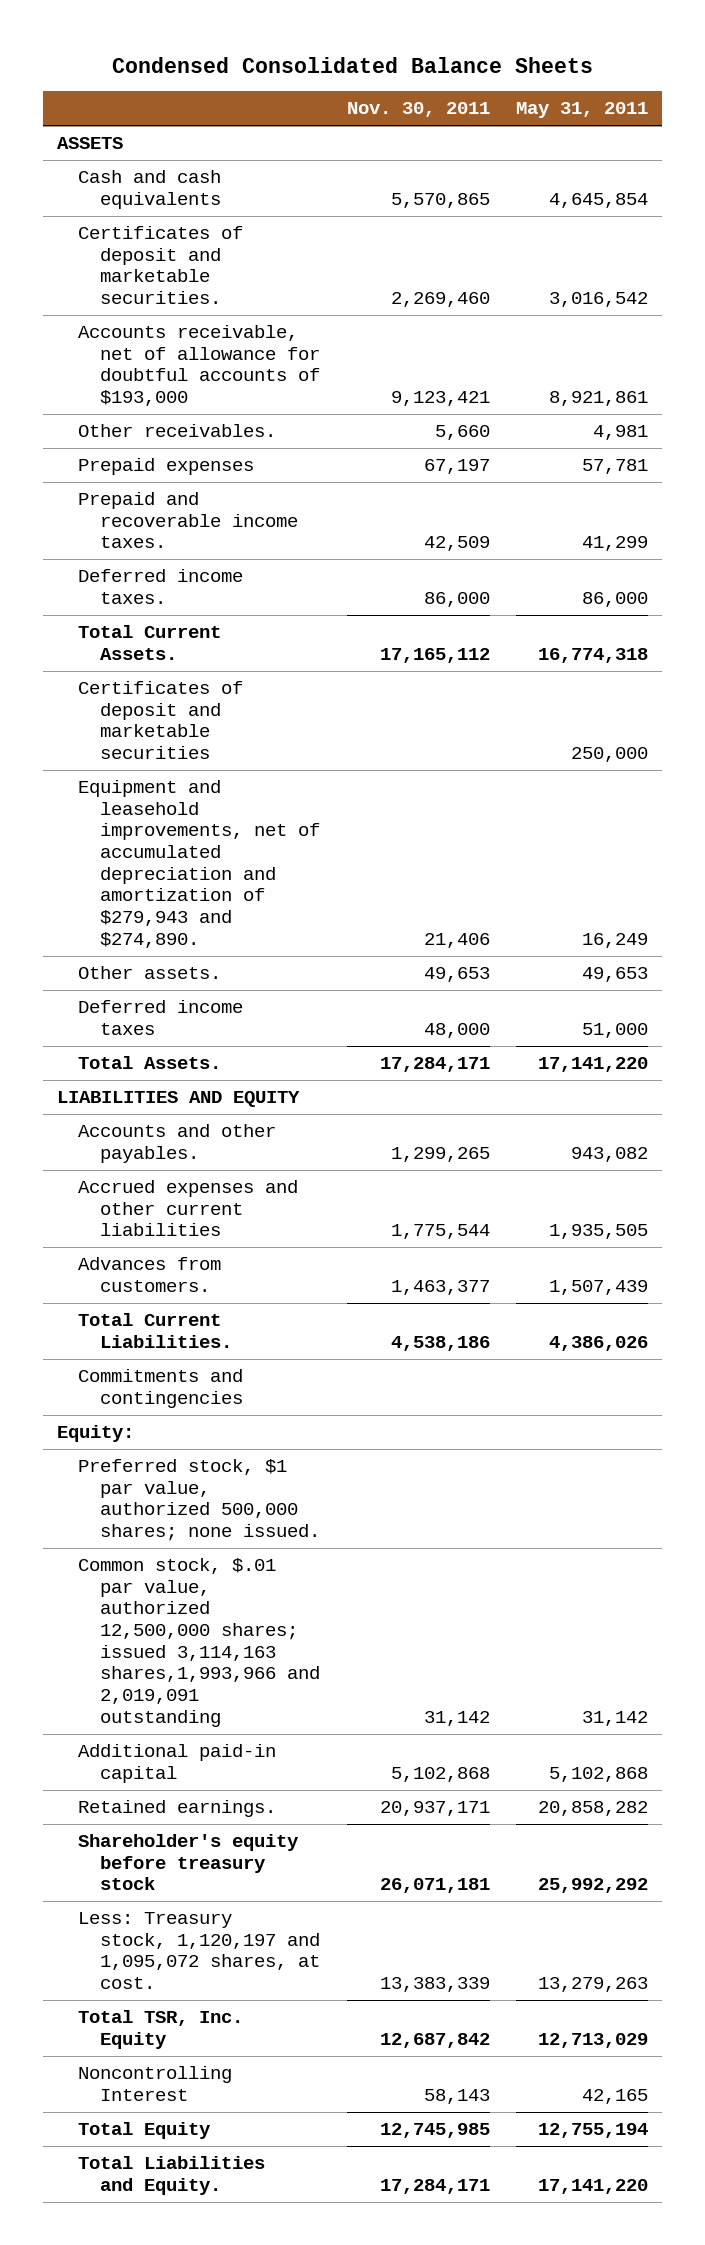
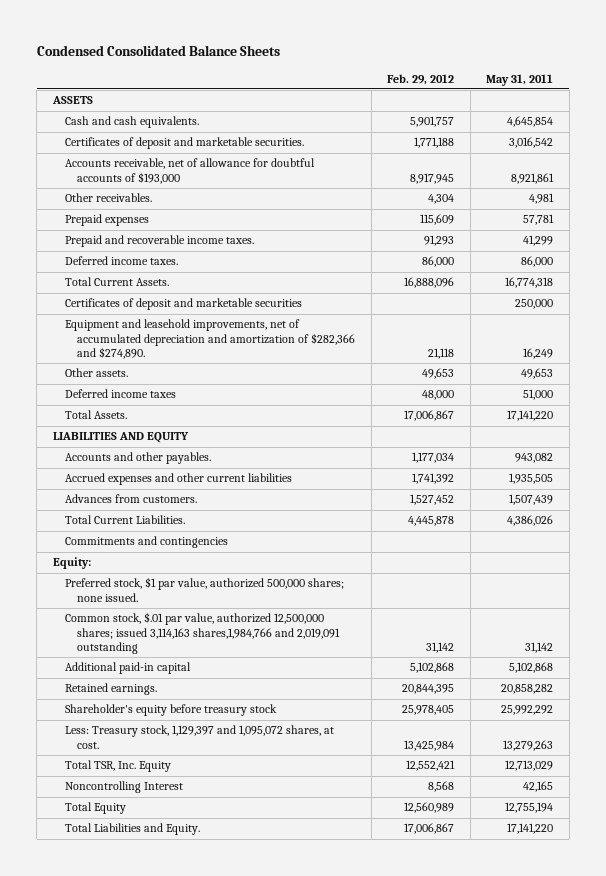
- | Nov. 30, 2011 | May 31, 2011
+ | Feb. 29, 2012 | May 31, 2011
- Cash and cash equivalents | 5,570,865 | 4,645,854
+ Cash and cash equivalents. | 5,901,757 | 4,645,854
- Equipment and leasehold improvements, net of accumulated depreciation and amortization of $279,943 and $274,890. | 21,406 | 16,249
+ Equipment and leasehold improvements, net of accumulated depreciation and amortization of $282,366 and $274,890. | 21,118 | 16,249
- Common stock, $.01 par value, authorized 12,500,000 shares; issued 3,114,163 shares,1,993,966 and 2,019,091 outstanding | 31,142 | 31,142
+ Common stock, $.01 par value, authorized 12,500,000 shares; issued 3,114,163 shares,1,984,766 and 2,019,091 outstanding | 31,142 | 31,142
- Less: Treasury stock, 1,120,197 and 1,095,072 shares, at cost. | 13,383,339 | 13,279,263
+ Less: Treasury stock, 1,129,397 and 1,095,072 shares, at cost. | 13,425,984 | 13,279,263

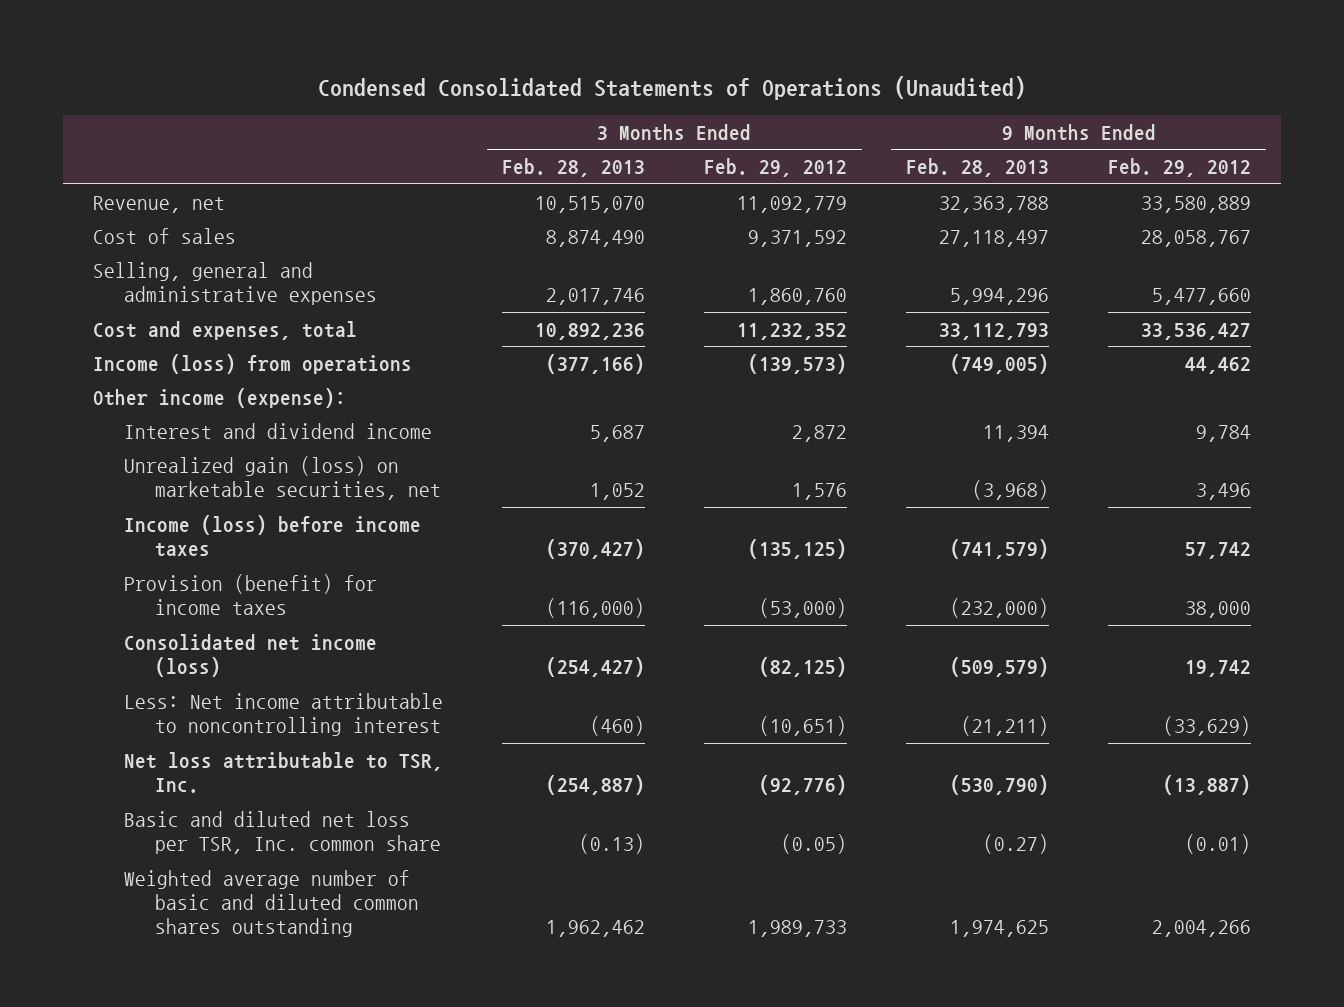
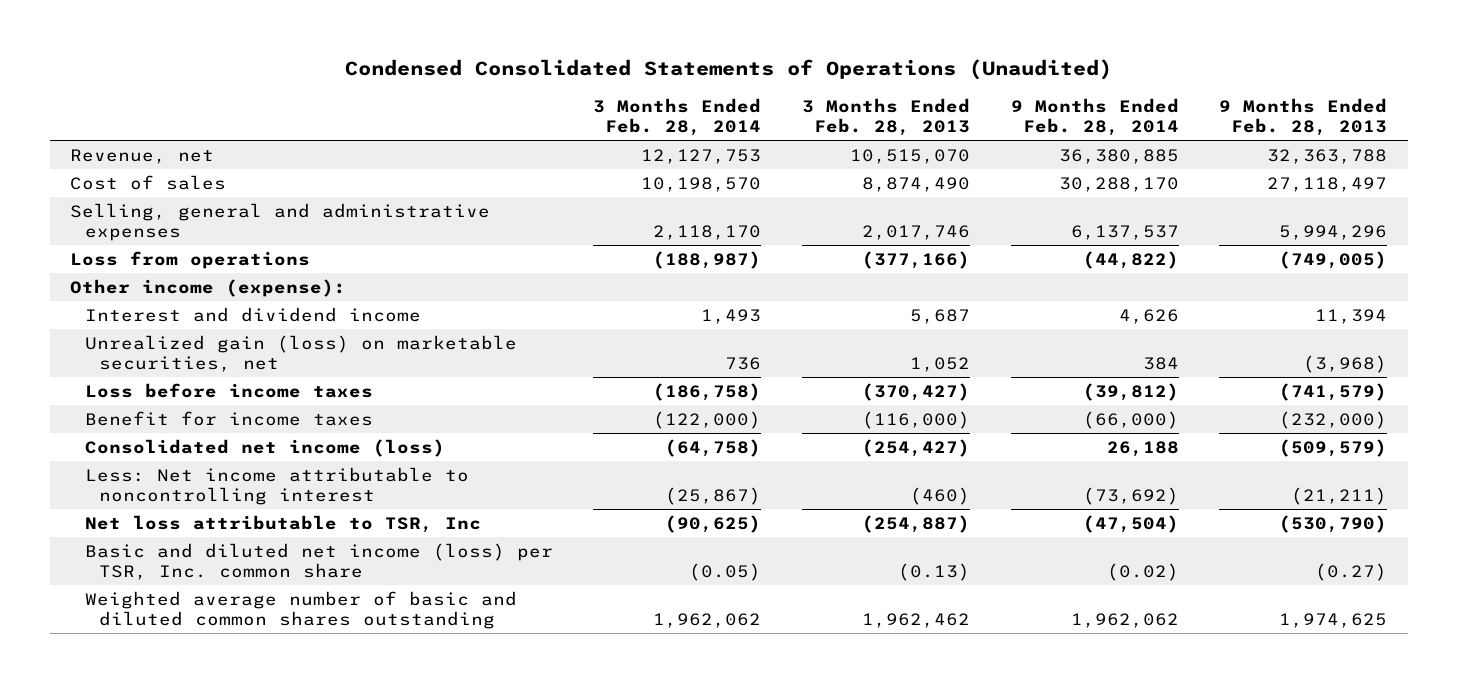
- | 3 Months Ended Feb. 28, 2013 | 3 Months Ended Feb. 29, 2012 | 9 Months Ended Feb. 28, 2013 | 9 Months Ended Feb. 29, 2012
+ | 3 Months Ended Feb. 28, 2014 | 3 Months Ended Feb. 28, 2013 | 9 Months Ended Feb. 28, 2014 | 9 Months Ended Feb. 28, 2013
- Cost and expenses, total | 10,892,236 | 11,232,352 | 33,112,793 | 33,536,427
- Income (loss) from operations | (377,166) | (139,573) | (749,005) | 44,462
+ Loss from operations | (188,987) | (377,166) | (44,822) | (749,005)
- Income (loss) before income taxes | (370,427) | (135,125) | (741,579) | 57,742
- Provision (benefit) for income taxes | (116,000) | (53,000) | (232,000) | 38,000
+ Loss before income taxes | (186,758) | (370,427) | (39,812) | (741,579)
+ Benefit for income taxes | (122,000) | (116,000) | (66,000) | (232,000)
- Net loss attributable to TSR, Inc. | (254,887) | (92,776) | (530,790) | (13,887)
- Basic and diluted net loss per TSR, Inc. common share | (0.13) | (0.05) | (0.27) | (0.01)
+ Net loss attributable to TSR, Inc | (90,625) | (254,887) | (47,504) | (530,790)
+ Basic and diluted net income (loss) per TSR, Inc. common share | (0.05) | (0.13) | (0.02) | (0.27)

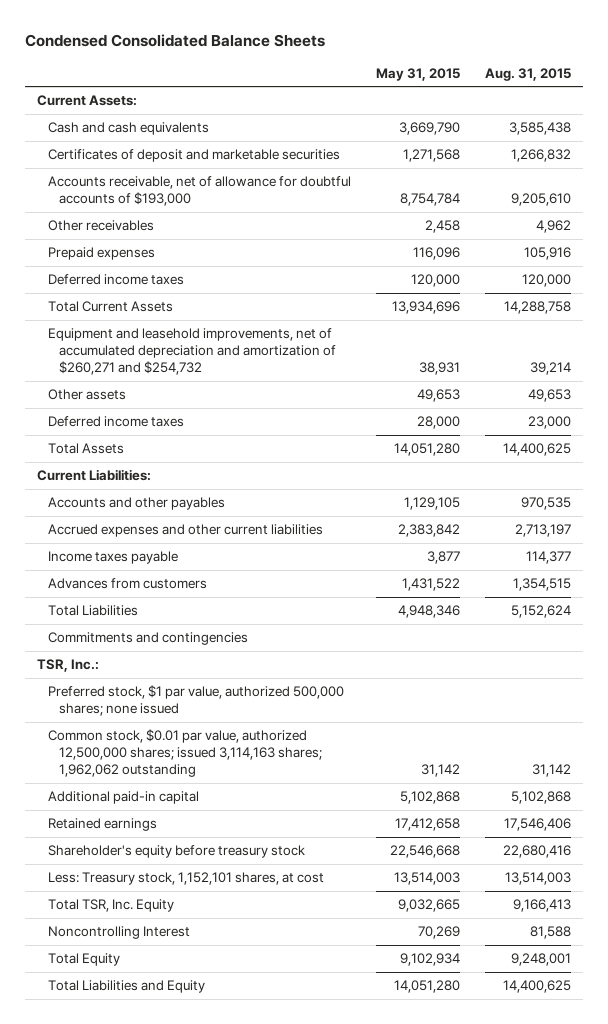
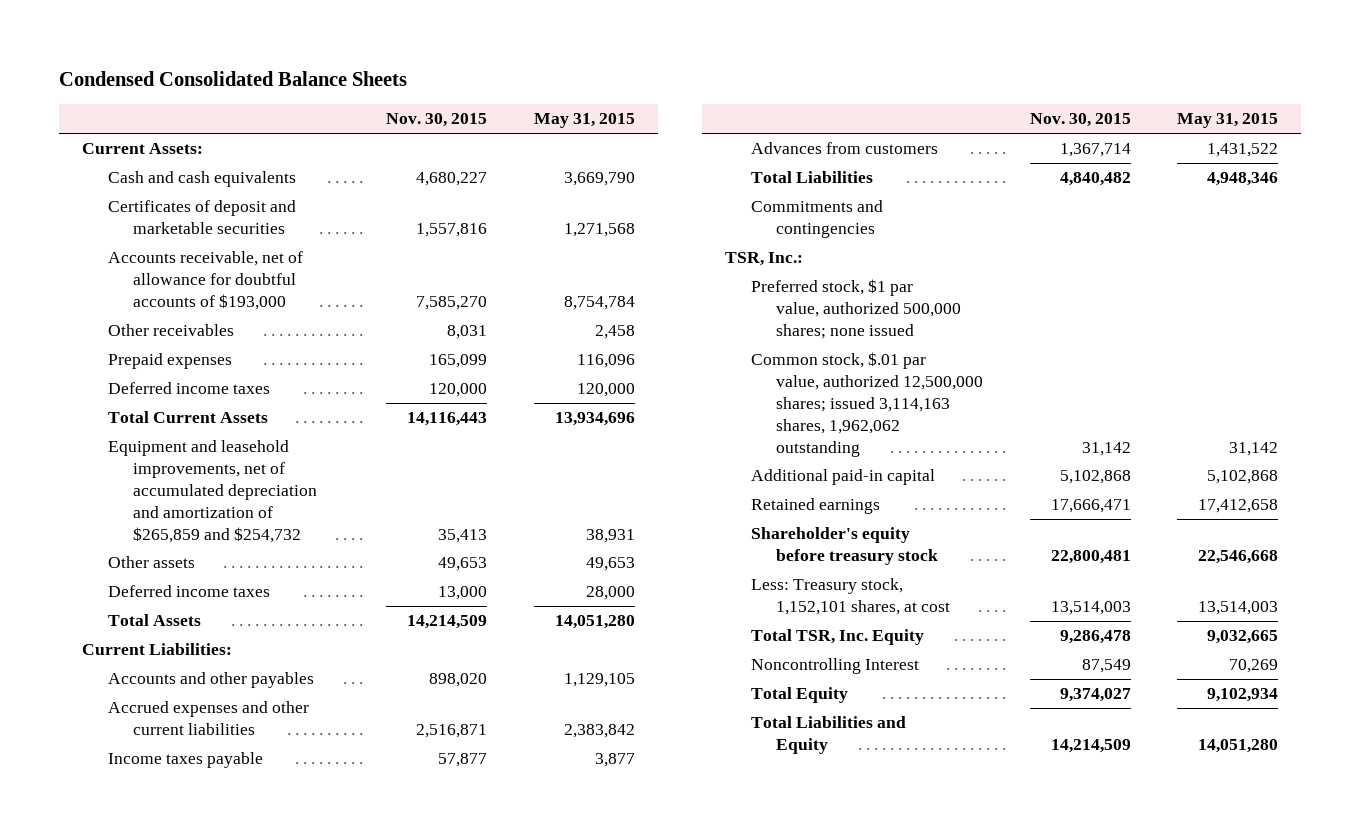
- | May 31, 2015 | Aug. 31, 2015
+ | Nov. 30, 2015 | May 31, 2015
- Equipment and leasehold improvements, net of accumulated depreciation and amortization of $260,271 and $254,732 | 38,931 | 39,214
+ Equipment and leasehold improvements, net of accumulated depreciation and amortization of $265,859 and $254,732 | 35,413 | 38,931
- Common stock, $0.01 par value, authorized 12,500,000 shares; issued 3,114,163 shares; 1,962,062 outstanding | 31,142 | 31,142
+ Common stock, $.01 par value, authorized 12,500,000 shares; issued 3,114,163 shares, 1,962,062 outstanding | 31,142 | 31,142

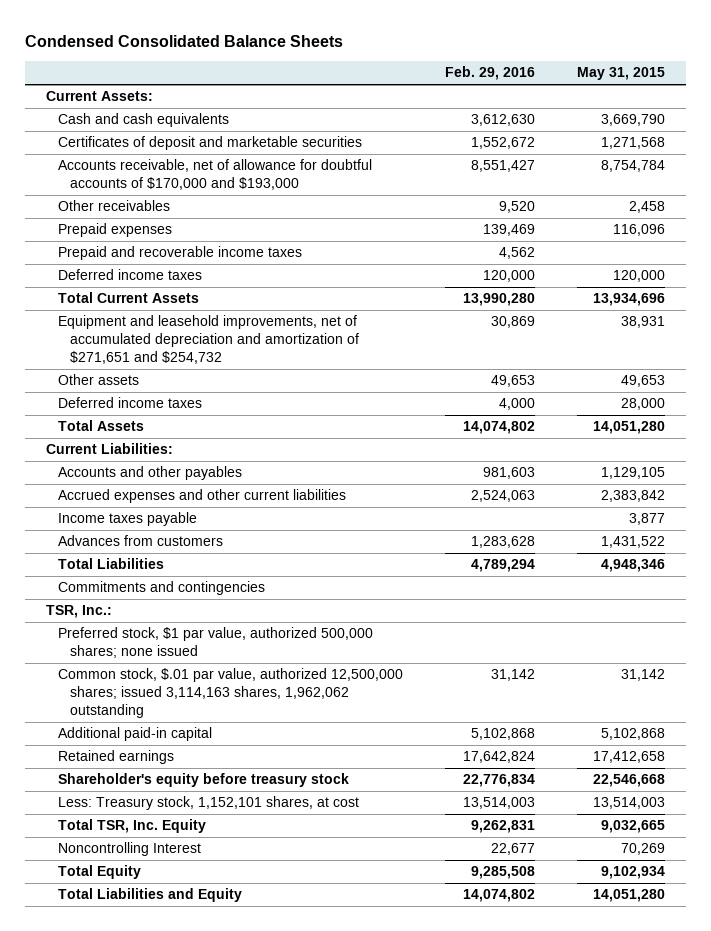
- | Nov. 30, 2015 | May 31, 2015
+ | Feb. 29, 2016 | May 31, 2015
- Accounts receivable, net of allowance for doubtful accounts of $193,000 | 7,585,270 | 8,754,784
+ Accounts receivable, net of allowance for doubtful accounts of $170,000 and $193,000 | 8,551,427 | 8,754,784
+ Prepaid and recoverable income taxes | 4,562 |
- Equipment and leasehold improvements, net of accumulated depreciation and amortization of $265,859 and $254,732 | 35,413 | 38,931
+ Equipment and leasehold improvements, net of accumulated depreciation and amortization of $271,651 and $254,732 | 30,869 | 38,931

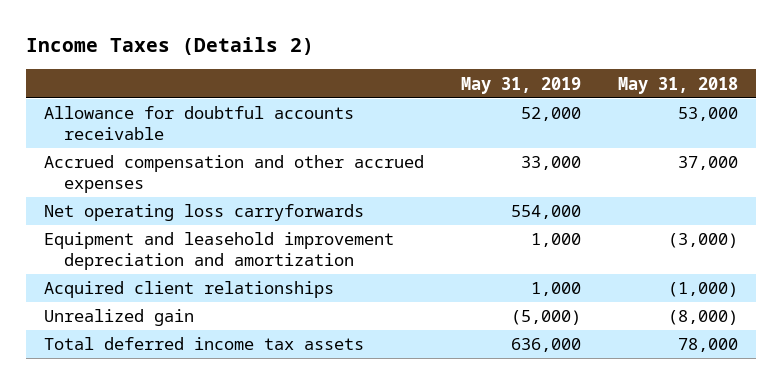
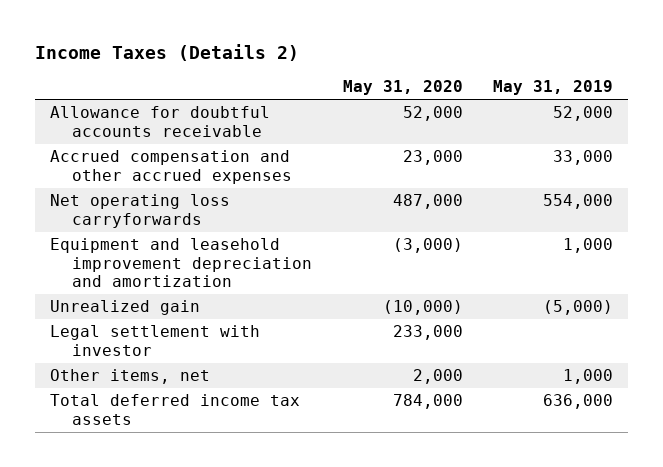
- | May 31, 2019 | May 31, 2018
+ | May 31, 2020 | May 31, 2019
- Acquired client relationships | 1,000 | (1,000)
+ Legal settlement with investor | 233,000 |
+ Other items, net | 2,000 | 1,000

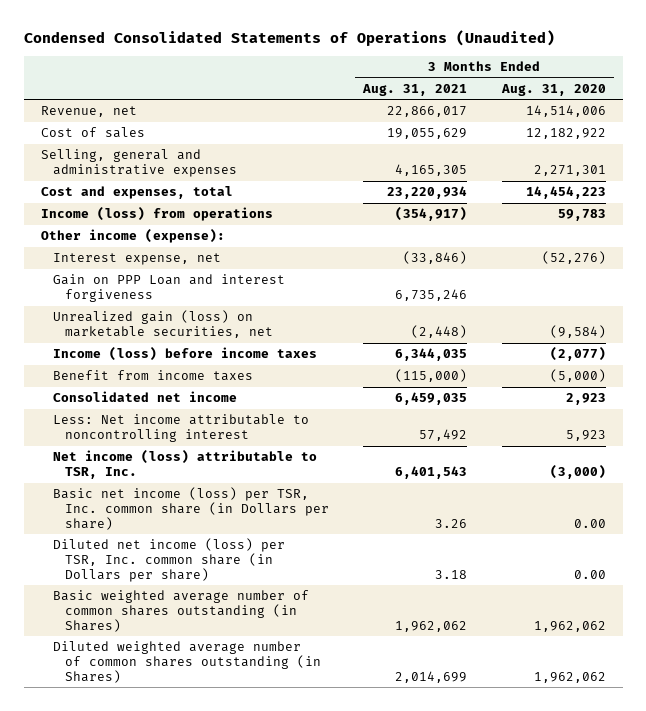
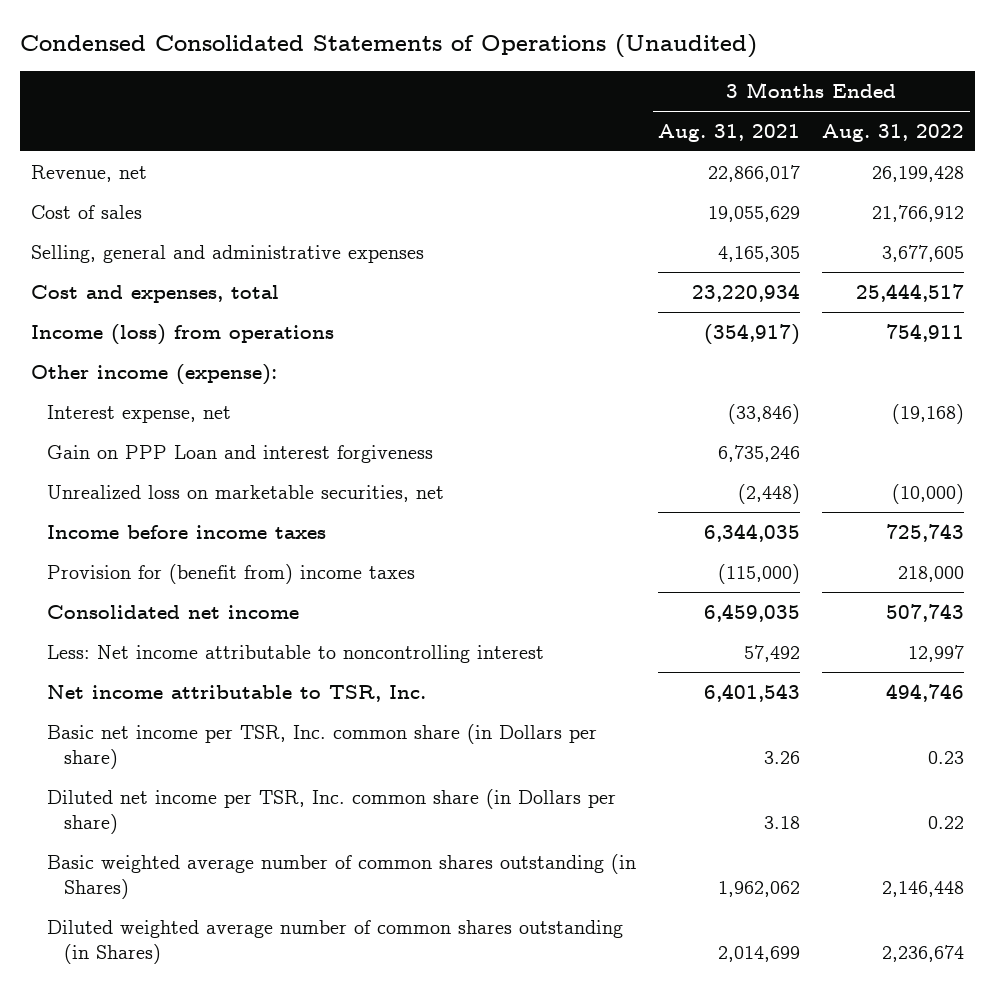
- | 3 Months Ended Aug. 31, 2021 | 3 Months Ended Aug. 31, 2020
+ | 3 Months Ended Aug. 31, 2021 | 3 Months Ended Aug. 31, 2022
- Unrealized gain (loss) on marketable securities, net | (2,448) | (9,584)
- Income (loss) before income taxes | 6,344,035 | (2,077)
- Benefit from income taxes | (115,000) | (5,000)
+ Unrealized loss on marketable securities, net | (2,448) | (10,000)
+ Income before income taxes | 6,344,035 | 725,743
+ Provision for (benefit from) income taxes | (115,000) | 218,000
- Net income (loss) attributable to TSR, Inc. | 6,401,543 | (3,000)
- Basic net income (loss) per TSR, Inc. common share (in Dollars per share) | 3.26 | 0.00
- Diluted net income (loss) per TSR, Inc. common share (in Dollars per share) | 3.18 | 0.00
+ Net income attributable to TSR, Inc. | 6,401,543 | 494,746
+ Basic net income per TSR, Inc. common share (in Dollars per share) | 3.26 | 0.23
+ Diluted net income per TSR, Inc. common share (in Dollars per share) | 3.18 | 0.22

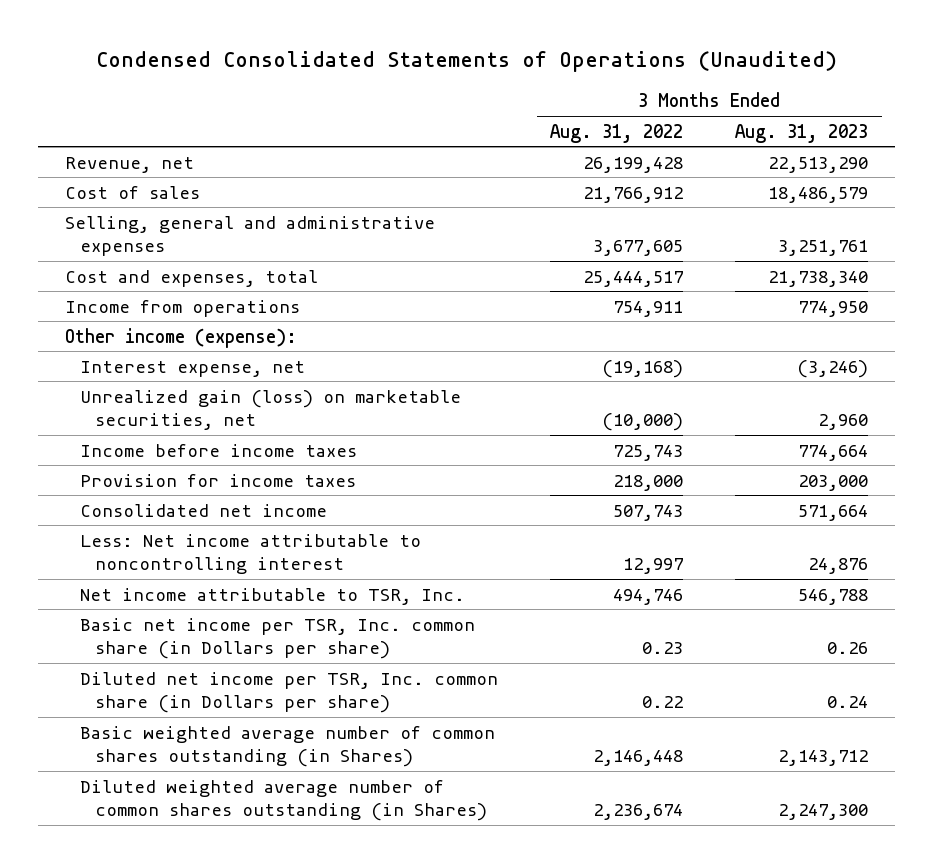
- | 3 Months Ended Aug. 31, 2021 | 3 Months Ended Aug. 31, 2022
+ | 3 Months Ended Aug. 31, 2022 | 3 Months Ended Aug. 31, 2023
- Income (loss) from operations | (354,917) | 754,911
+ Income from operations | 754,911 | 774,950
- Gain on PPP Loan and interest forgiveness | 6,735,246 |
- Unrealized loss on marketable securities, net | (2,448) | (10,000)
+ Unrealized gain (loss) on marketable securities, net | (10,000) | 2,960
- Provision for (benefit from) income taxes | (115,000) | 218,000
+ Provision for income taxes | 218,000 | 203,000

